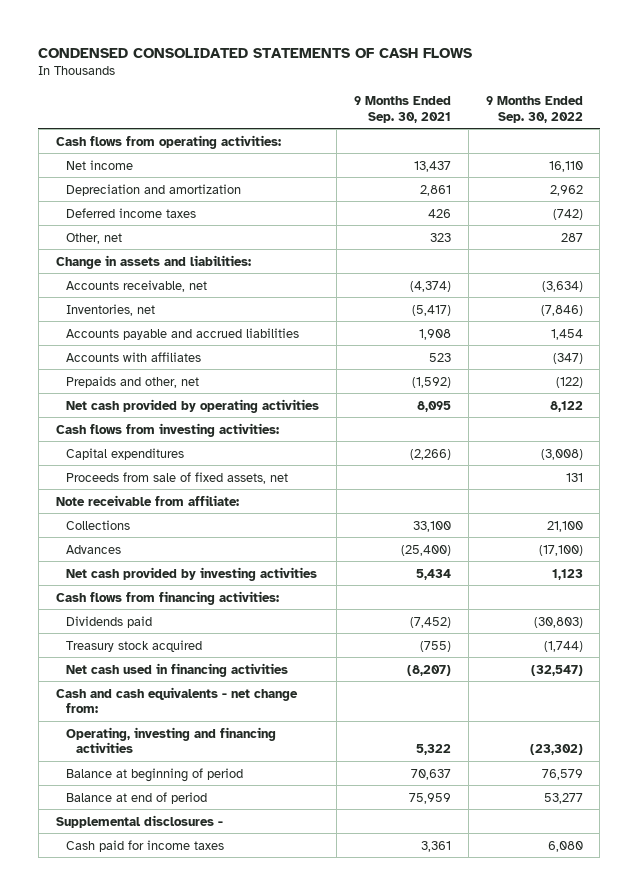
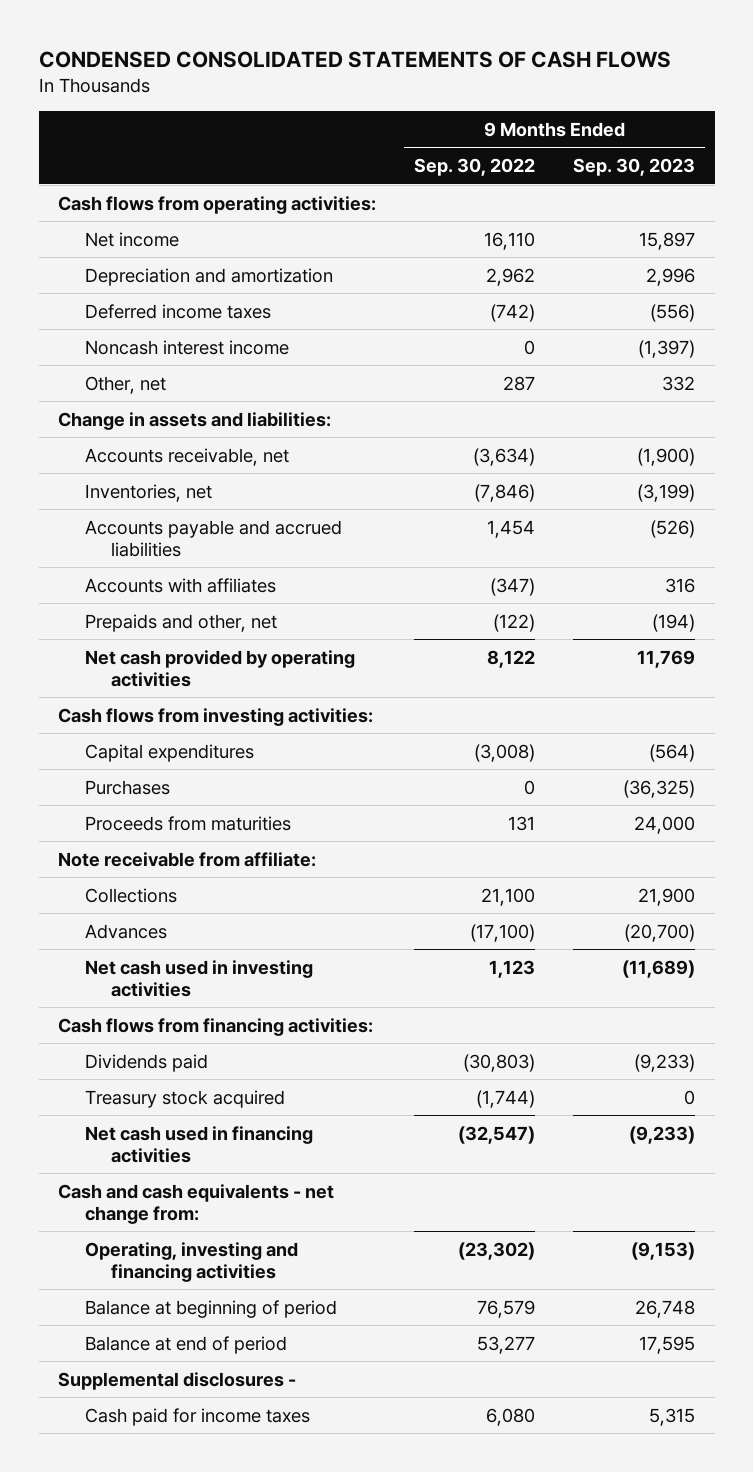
- | 9 Months Ended Sep. 30, 2021 | 9 Months Ended Sep. 30, 2022
+ | 9 Months Ended Sep. 30, 2022 | 9 Months Ended Sep. 30, 2023
+ Noncash interest income | 0 | (1,397)
- Proceeds from sale of fixed assets, net | | 131
+ Purchases | 0 | (36,325)
+ Proceeds from maturities | 131 | 24,000
- Net cash provided by investing activities | 5,434 | 1,123
+ Net cash used in investing activities | 1,123 | (11,689)

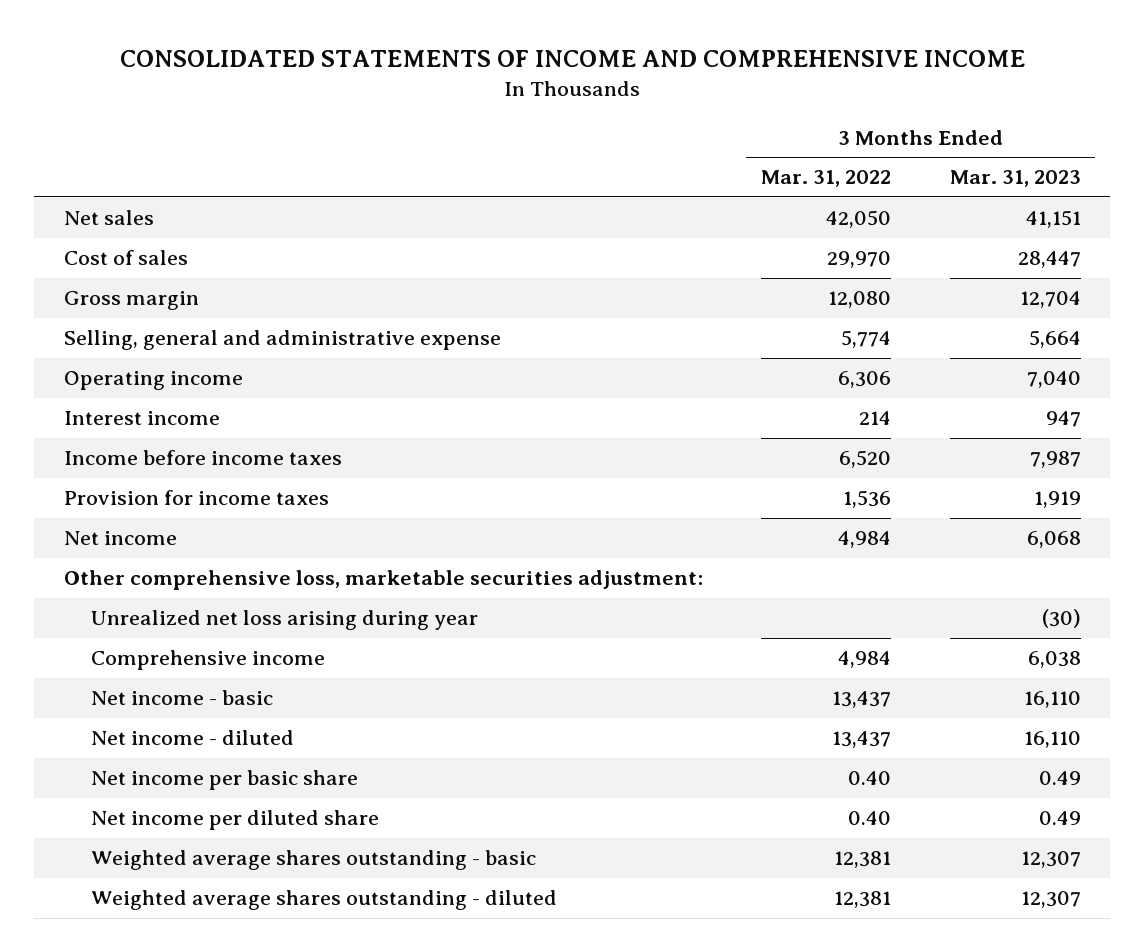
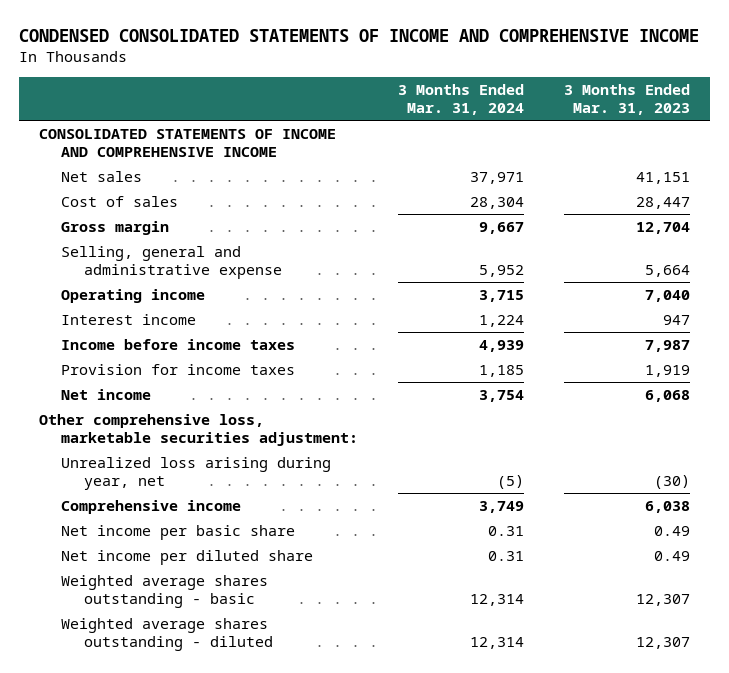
- CONSOLIDATED STATEMENTS OF INCOME AND COMPREHENSIVE INCOME
+ CONDENSED CONSOLIDATED STATEMENTS OF INCOME AND COMPREHENSIVE INCOME
- | 3 Months Ended Mar. 31, 2022 | 3 Months Ended Mar. 31, 2023
+ | 3 Months Ended Mar. 31, 2024 | 3 Months Ended Mar. 31, 2023
+ CONSOLIDATED STATEMENTS OF INCOME AND COMPREHENSIVE INCOME
- Unrealized net loss arising during year | | (30)
+ Unrealized loss arising during year, net | (5) | (30)
- Net income - basic | 13,437 | 16,110
- Net income - diluted | 13,437 | 16,110

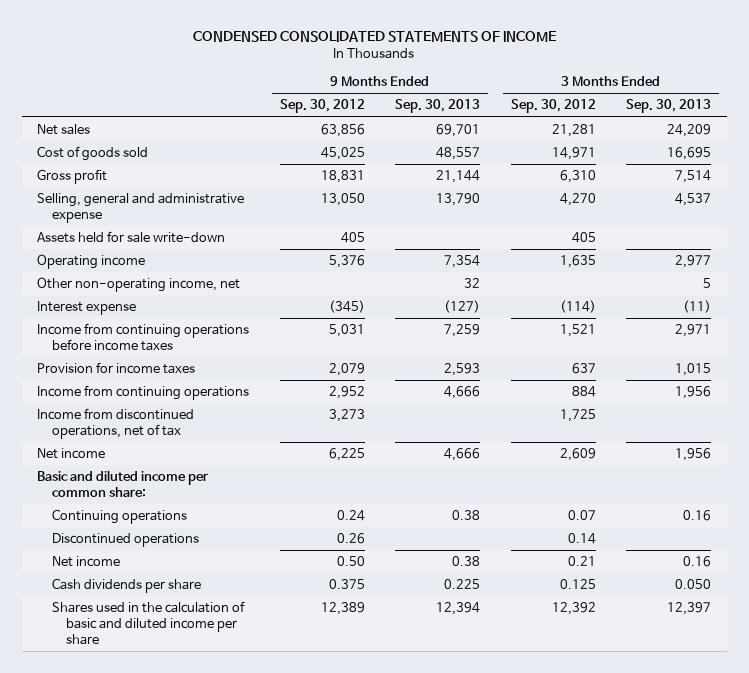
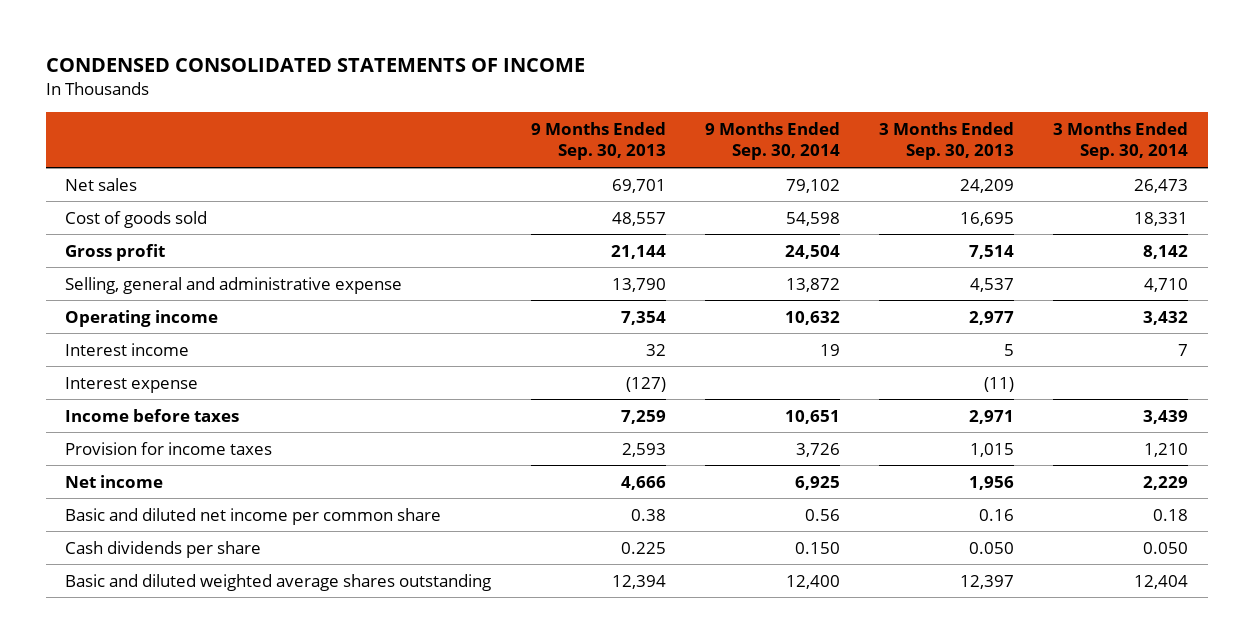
- | 9 Months Ended Sep. 30, 2012 | 9 Months Ended Sep. 30, 2013 | 3 Months Ended Sep. 30, 2012 | 3 Months Ended Sep. 30, 2013
+ | 9 Months Ended Sep. 30, 2013 | 9 Months Ended Sep. 30, 2014 | 3 Months Ended Sep. 30, 2013 | 3 Months Ended Sep. 30, 2014
- Assets held for sale write-down | 405 | | 405 |
- Other non-operating income, net | | 32 | | 5
+ Interest income | 32 | 19 | 5 | 7
- Income from continuing operations before income taxes | 5,031 | 7,259 | 1,521 | 2,971
+ Income before taxes | 7,259 | 10,651 | 2,971 | 3,439
- Income from continuing operations | 2,952 | 4,666 | 884 | 1,956
- Income from discontinued operations, net of tax | 3,273 | | 1,725 |
- Basic and diluted income per common share:
- Continuing operations | 0.24 | 0.38 | 0.07 | 0.16
- Discontinued operations | 0.26 | | 0.14 |
- Net income | 0.50 | 0.38 | 0.21 | 0.16
+ Basic and diluted net income per common share | 0.38 | 0.56 | 0.16 | 0.18
- Shares used in the calculation of basic and diluted income per share | 12,389 | 12,394 | 12,392 | 12,397
+ Basic and diluted weighted average shares outstanding | 12,394 | 12,400 | 12,397 | 12,404

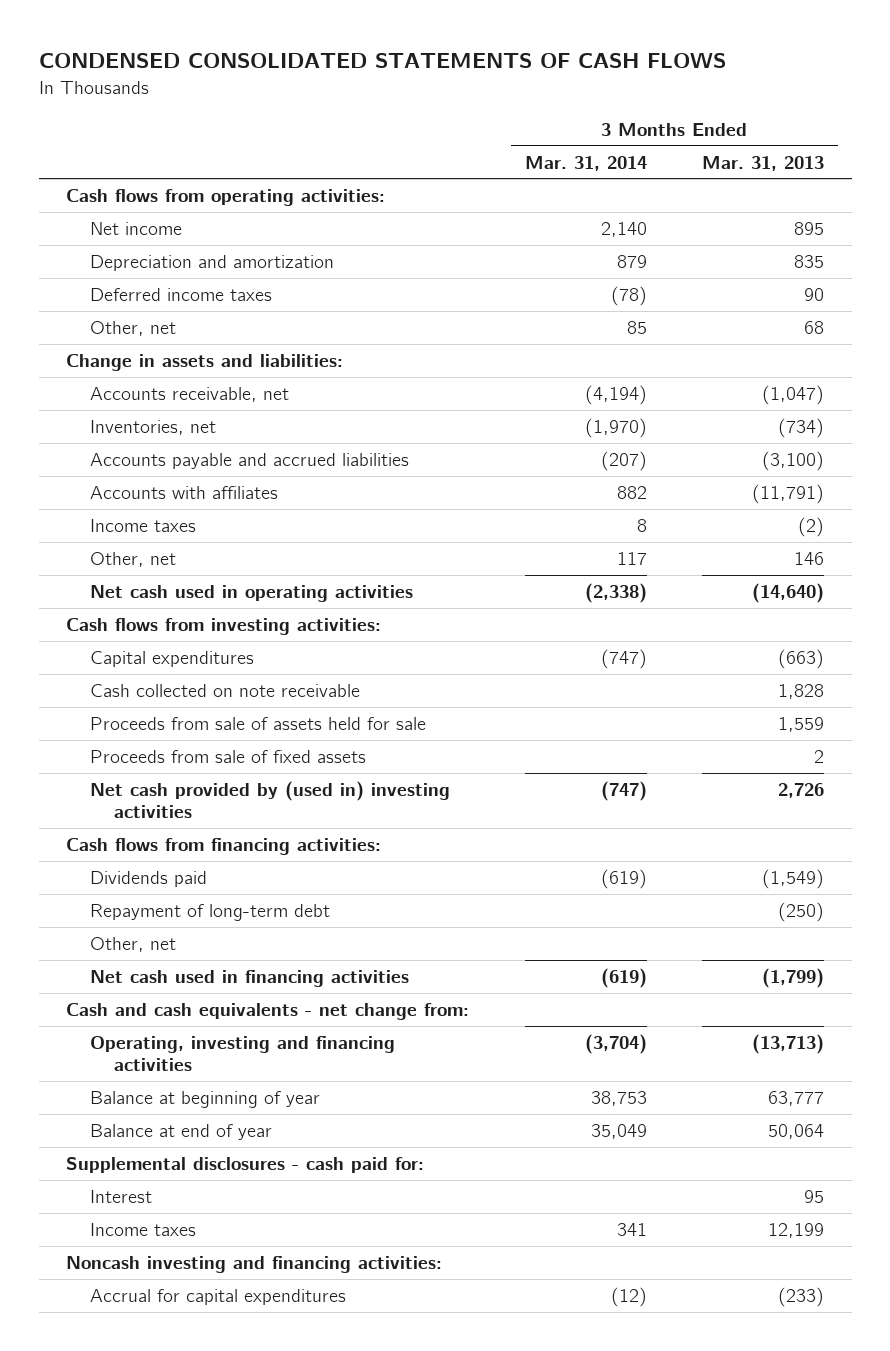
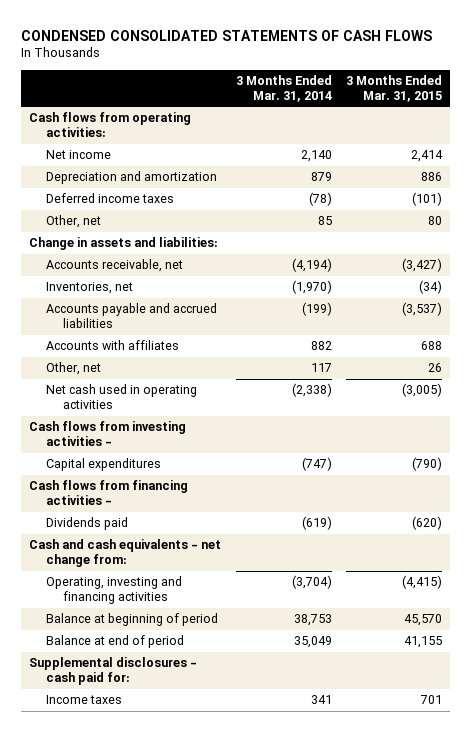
- | 3 Months Ended Mar. 31, 2014 | 3 Months Ended Mar. 31, 2013
+ | 3 Months Ended Mar. 31, 2014 | 3 Months Ended Mar. 31, 2015
- Accounts payable and accrued liabilities | (207) | (3,100)
+ Accounts payable and accrued liabilities | (199) | (3,537)
- Income taxes | 8 | (2)
- Cash flows from investing activities:
+ Cash flows from investing activities -
- Cash collected on note receivable | | 1,828
- Proceeds from sale of assets held for sale | | 1,559
- Proceeds from sale of fixed assets | | 2
- Net cash provided by (used in) investing activities | (747) | 2,726
- Cash flows from financing activities:
+ Cash flows from financing activities -
- Repayment of long-term debt | | (250)
- Other, net
- Net cash used in financing activities | (619) | (1,799)
- Balance at beginning of year | 38,753 | 63,777
- Balance at end of year | 35,049 | 50,064
+ Balance at beginning of period | 38,753 | 45,570
+ Balance at end of period | 35,049 | 41,155
- Interest | | 95
- Noncash investing and financing activities:
- Accrual for capital expenditures | (12) | (233)

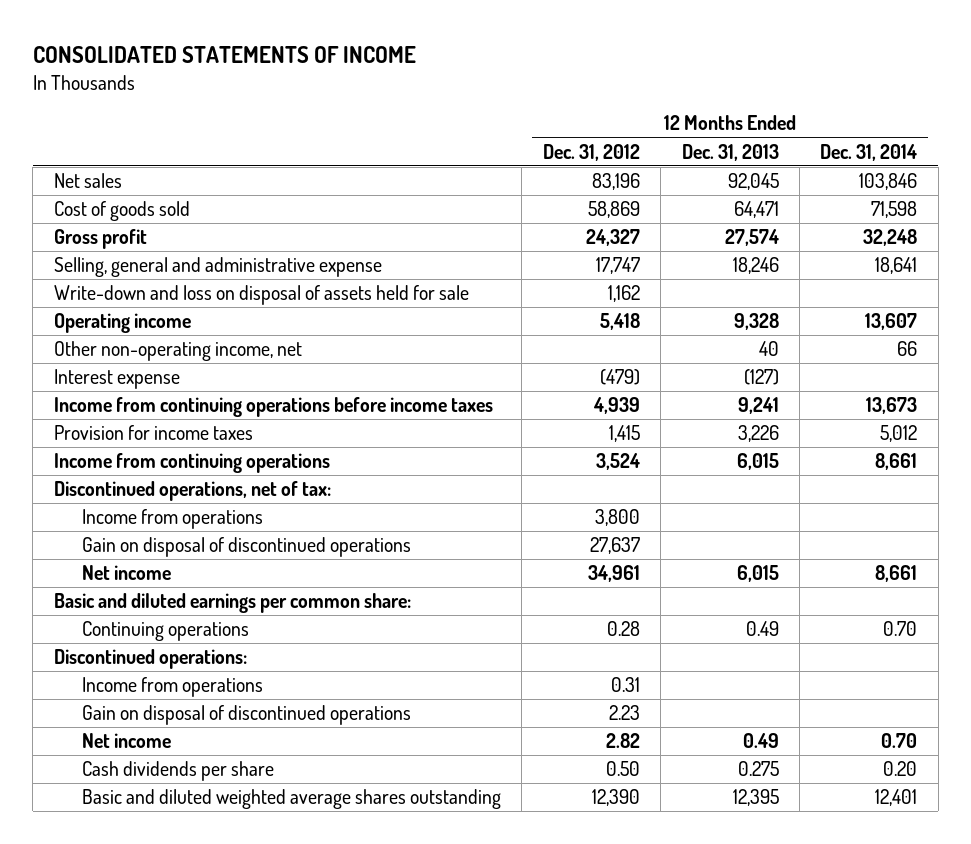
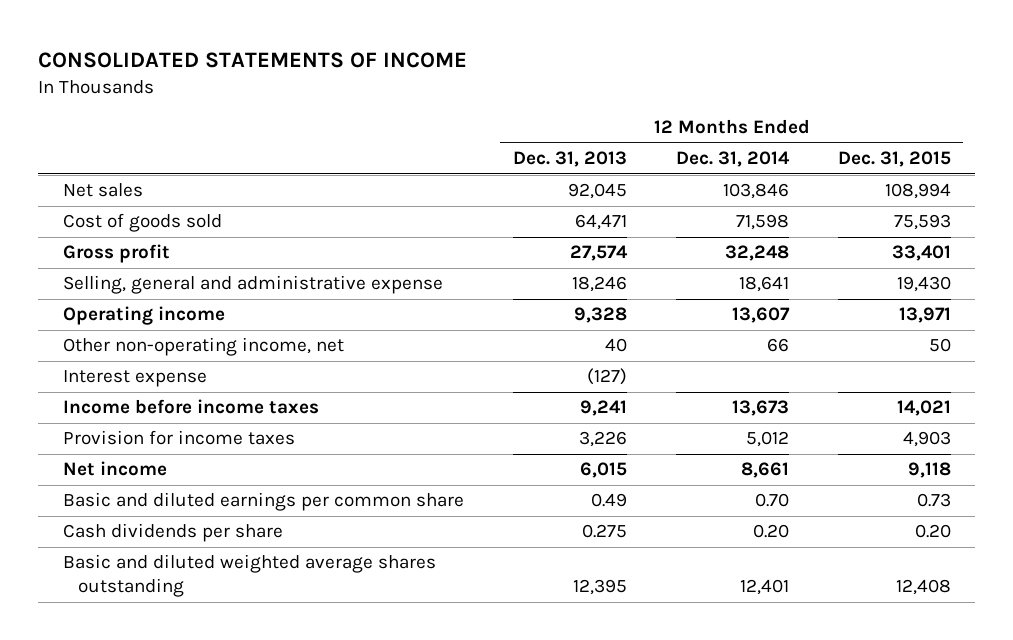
- | 12 Months Ended Dec. 31, 2012 | 12 Months Ended Dec. 31, 2013 | 12 Months Ended Dec. 31, 2014
+ | 12 Months Ended Dec. 31, 2013 | 12 Months Ended Dec. 31, 2014 | 12 Months Ended Dec. 31, 2015
- Write-down and loss on disposal of assets held for sale | 1,162 | |
- Income from continuing operations before income taxes | 4,939 | 9,241 | 13,673
+ Income before income taxes | 9,241 | 13,673 | 14,021
- Income from continuing operations | 3,524 | 6,015 | 8,661
- Discontinued operations, net of tax:
- Income from operations | 3,800 | |
- Gain on disposal of discontinued operations | 27,637 | |
- Basic and diluted earnings per common share:
- Continuing operations | 0.28 | 0.49 | 0.70
- Discontinued operations:
- Income from operations | 0.31 | |
- Gain on disposal of discontinued operations | 2.23 | |
- Net income | 2.82 | 0.49 | 0.70
+ Basic and diluted earnings per common share | 0.49 | 0.70 | 0.73

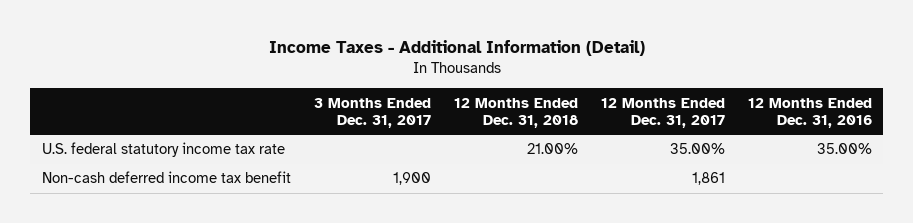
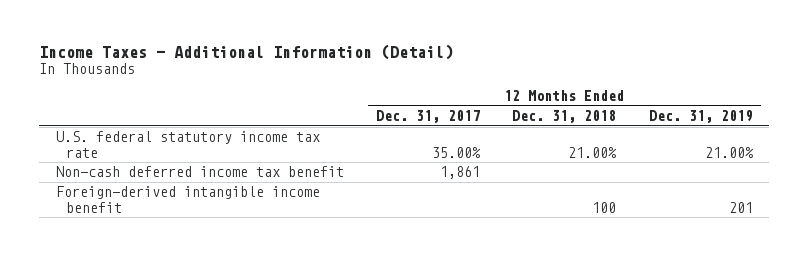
- | 3 Months Ended Dec. 31, 2017 | 12 Months Ended Dec. 31, 2018 | 12 Months Ended Dec. 31, 2017 | 12 Months Ended Dec. 31, 2016
+ | 12 Months Ended Dec. 31, 2017 | 12 Months Ended Dec. 31, 2018 | 12 Months Ended Dec. 31, 2019
+ Foreign-derived intangible income benefit | | 100 | 201

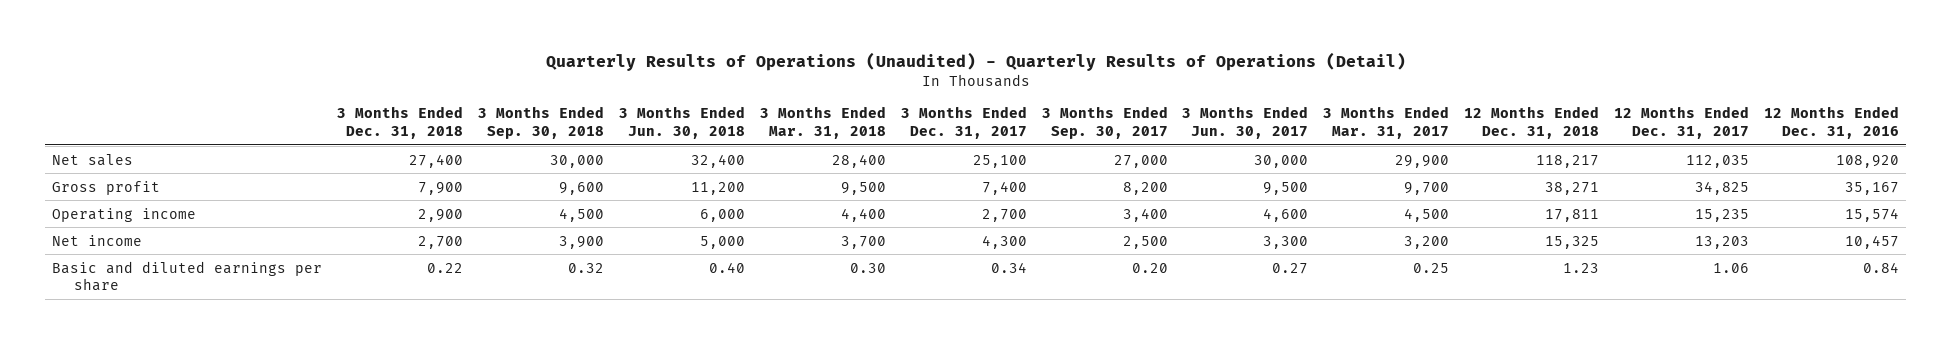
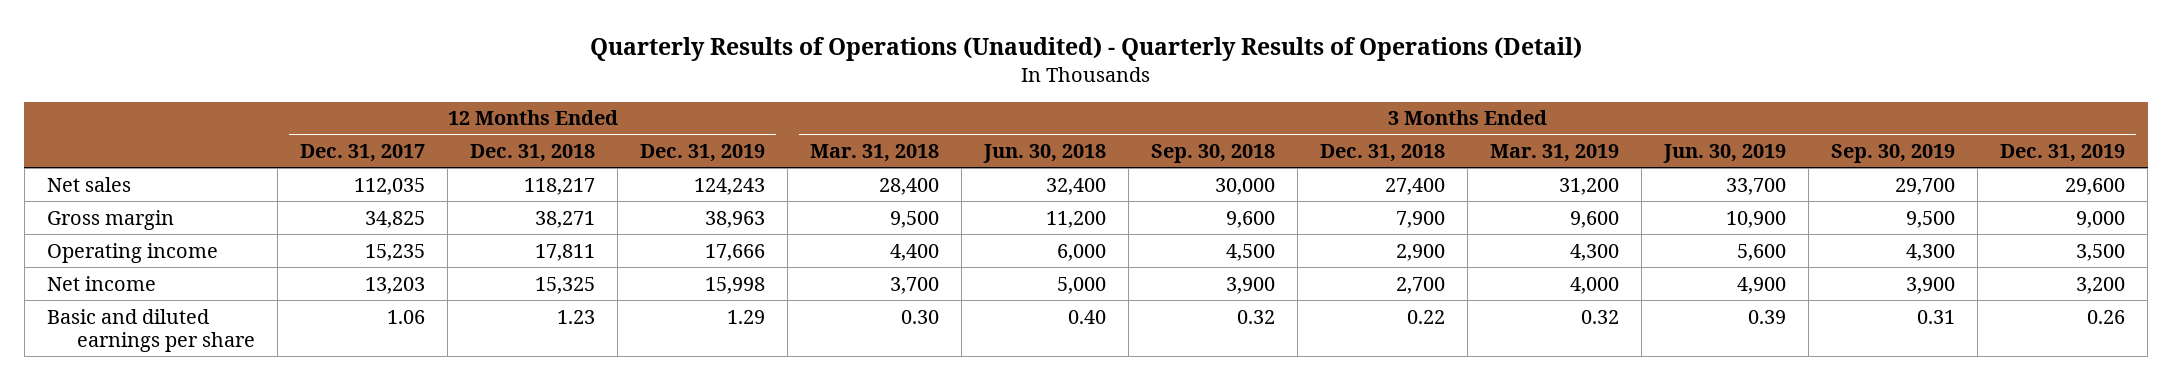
- | 3 Months Ended Dec. 31, 2018 | 3 Months Ended Sep. 30, 2018 | 3 Months Ended Jun. 30, 2018 | 3 Months Ended Mar. 31, 2018 | 3 Months Ended Dec. 31, 2017 | 3 Months Ended Sep. 30, 2017 | 3 Months Ended Jun. 30, 2017 | 3 Months Ended Mar. 31, 2017 | 12 Months Ended Dec. 31, 2018 | 12 Months Ended Dec. 31, 2017 | 12 Months Ended Dec. 31, 2016
+ | 12 Months Ended Dec. 31, 2017 | 12 Months Ended Dec. 31, 2018 | 12 Months Ended Dec. 31, 2019 | 3 Months Ended Mar. 31, 2018 | 3 Months Ended Jun. 30, 2018 | 3 Months Ended Sep. 30, 2018 | 3 Months Ended Dec. 31, 2018 | 3 Months Ended Mar. 31, 2019 | 3 Months Ended Jun. 30, 2019 | 3 Months Ended Sep. 30, 2019 | 3 Months Ended Dec. 31, 2019
- Gross profit | 7,900 | 9,600 | 11,200 | 9,500 | 7,400 | 8,200 | 9,500 | 9,700 | 38,271 | 34,825 | 35,167
+ Gross margin | 34,825 | 38,271 | 38,963 | 9,500 | 11,200 | 9,600 | 7,900 | 9,600 | 10,900 | 9,500 | 9,000

